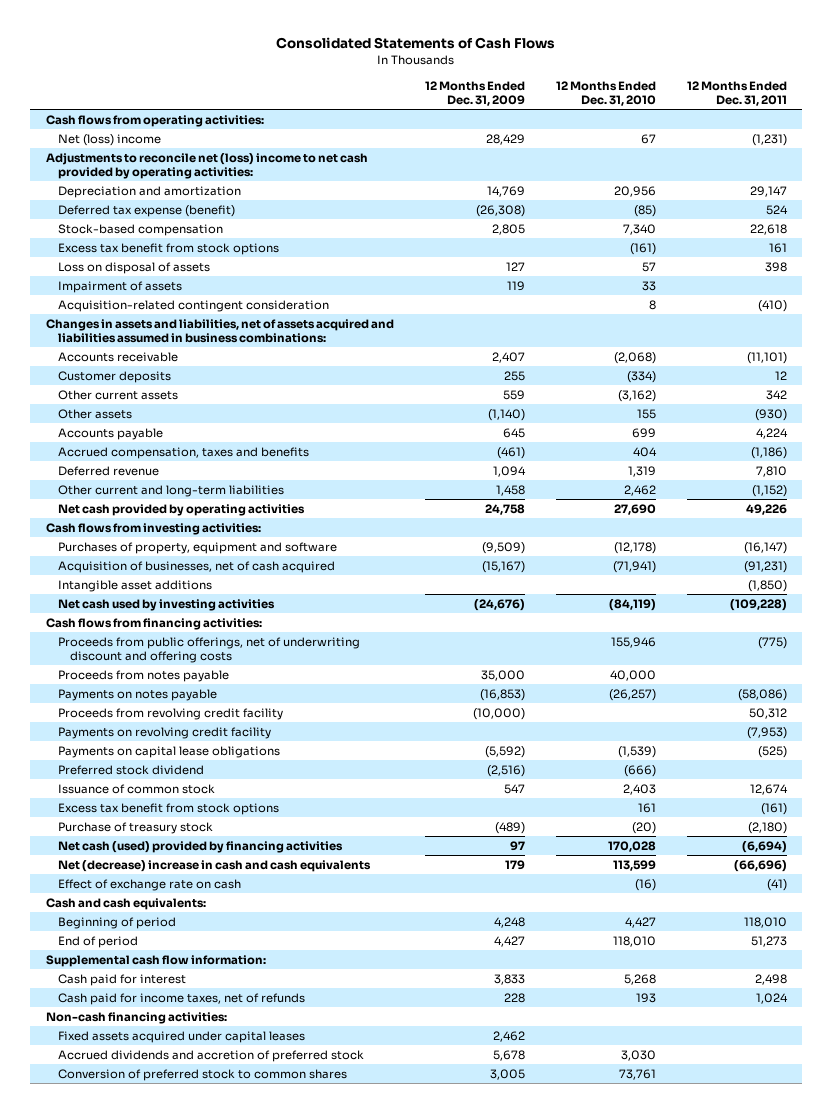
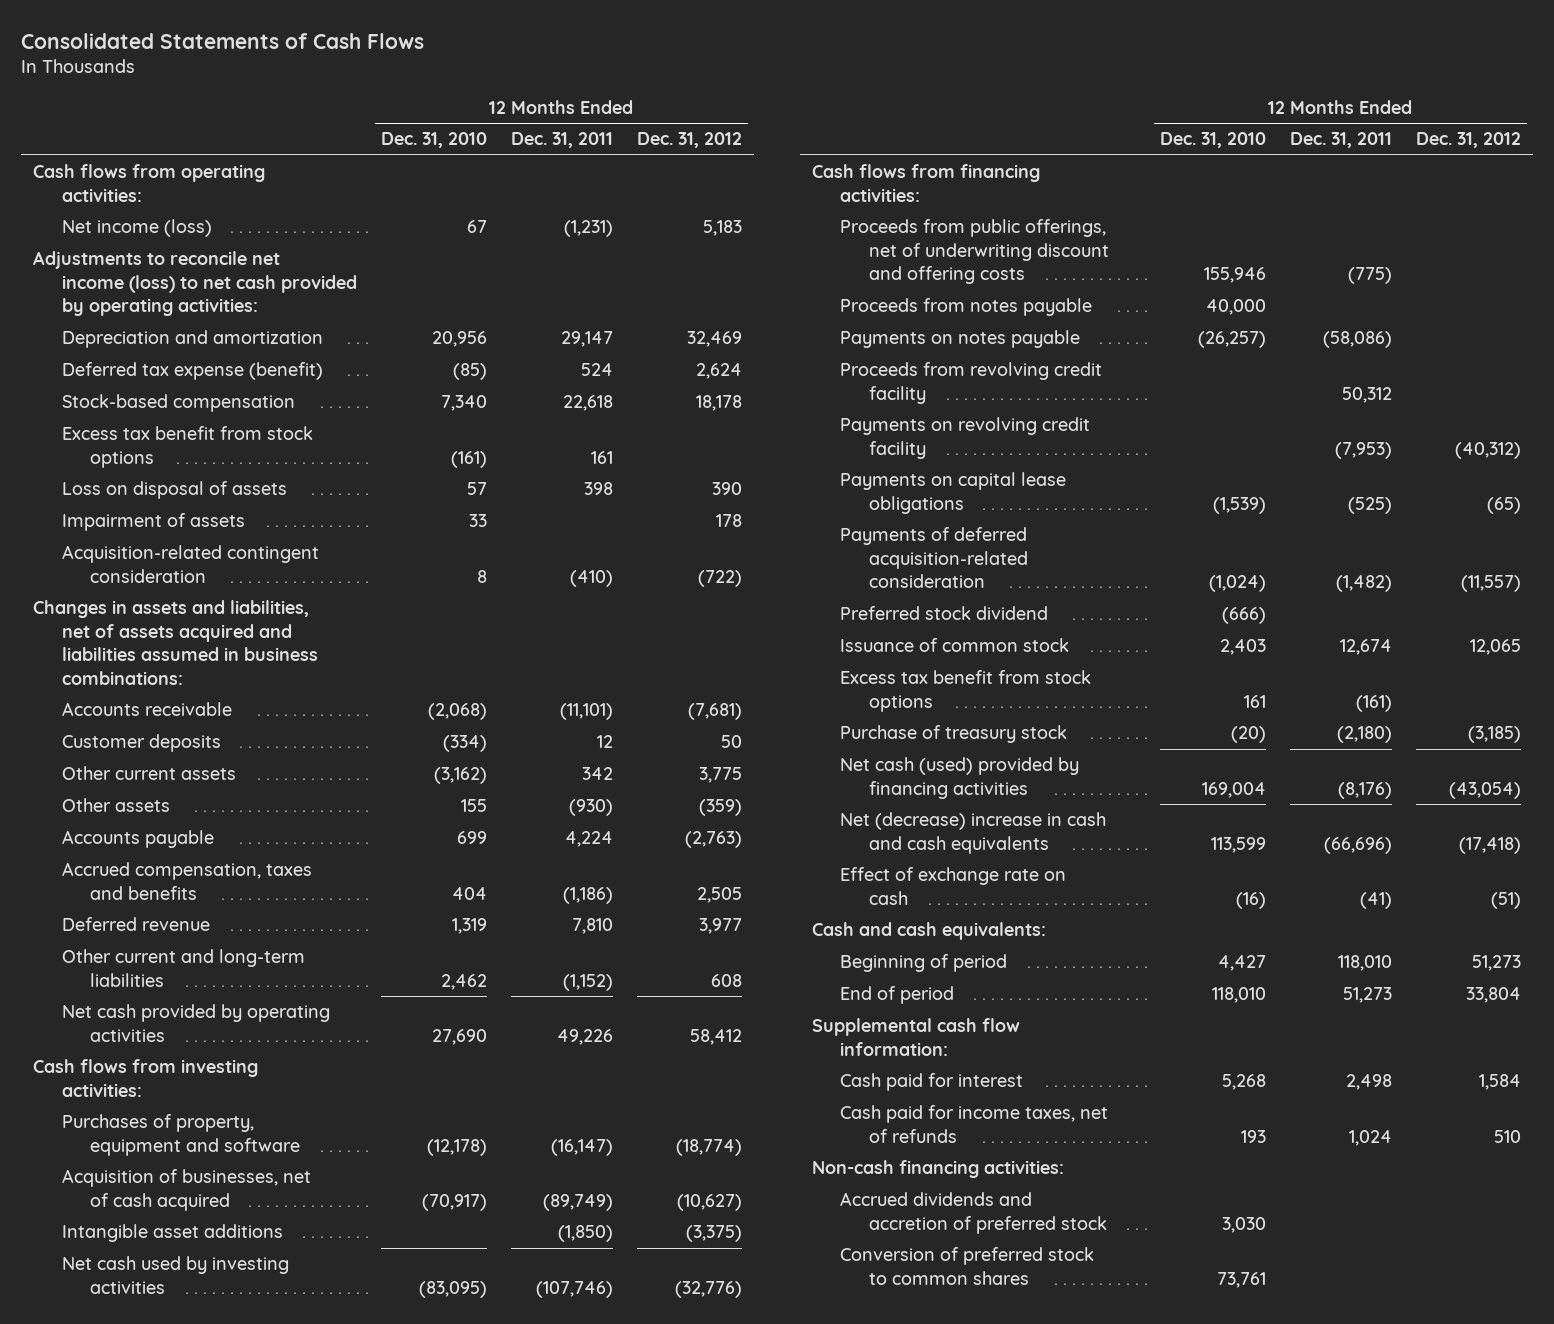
- | 12 Months Ended Dec. 31, 2009 | 12 Months Ended Dec. 31, 2010 | 12 Months Ended Dec. 31, 2011
+ | 12 Months Ended Dec. 31, 2010 | 12 Months Ended Dec. 31, 2011 | 12 Months Ended Dec. 31, 2012
- Net (loss) income | 28,429 | 67 | (1,231)
- Adjustments to reconcile net (loss) income to net cash provided by operating activities:
+ Net income (loss) | 67 | (1,231) | 5,183
+ Adjustments to reconcile net income (loss) to net cash provided by operating activities:
- Acquisition of businesses, net of cash acquired | (15,167) | (71,941) | (91,231)
+ Acquisition of businesses, net of cash acquired | (70,917) | (89,749) | (10,627)
- Net cash used by investing activities | (24,676) | (84,119) | (109,228)
+ Net cash used by investing activities | (83,095) | (107,746) | (32,776)
+ Payments of deferred acquisition-related consideration | (1,024) | (1,482) | (11,557)
- Net cash (used) provided by financing activities | 97 | 170,028 | (6,694)
+ Net cash (used) provided by financing activities | 169,004 | (8,176) | (43,054)
- Fixed assets acquired under capital leases | 2,462 | |

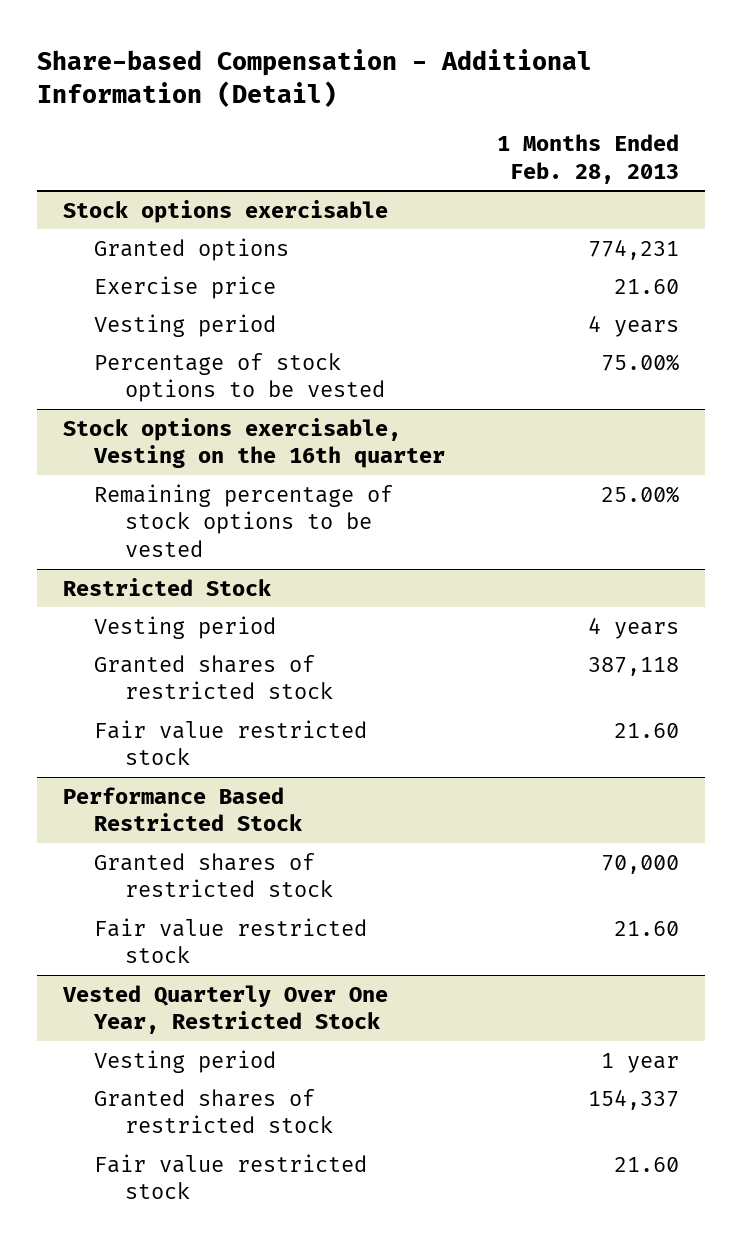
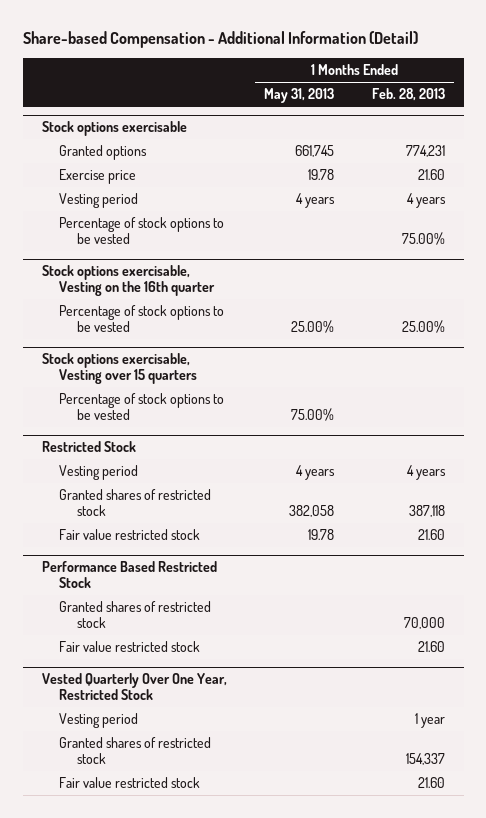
- | 1 Months Ended Feb. 28, 2013
+ | 1 Months Ended May 31, 2013 | 1 Months Ended Feb. 28, 2013
@ Stock options exercisable, Vesting on the 16th quarter
- Remaining percentage of stock options to be vested | 25.00%
+ Percentage of stock options to be vested | 25.00% | 25.00%
+ Stock options exercisable, Vesting over 15 quarters
+ Percentage of stock options to be vested | 75.00% |

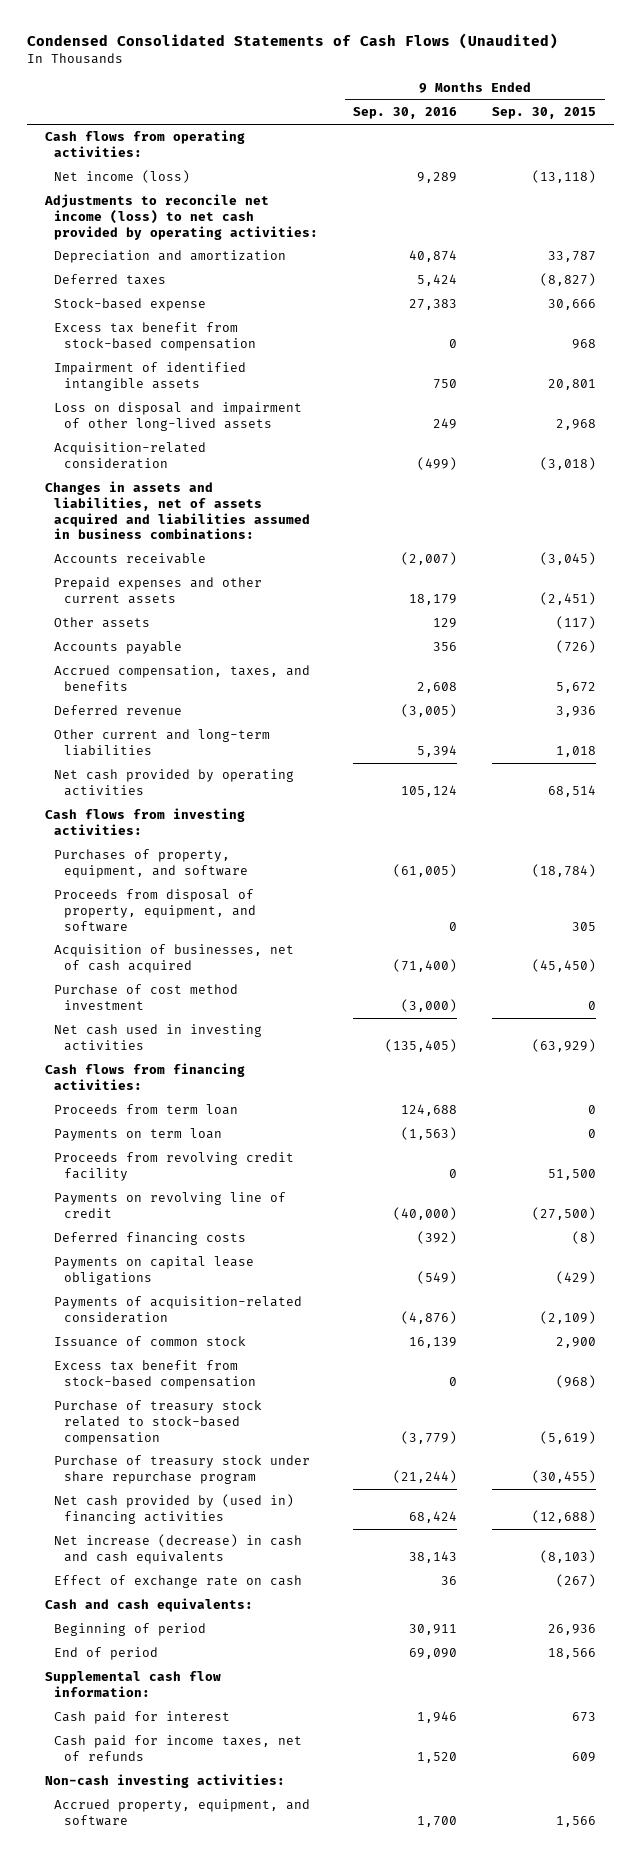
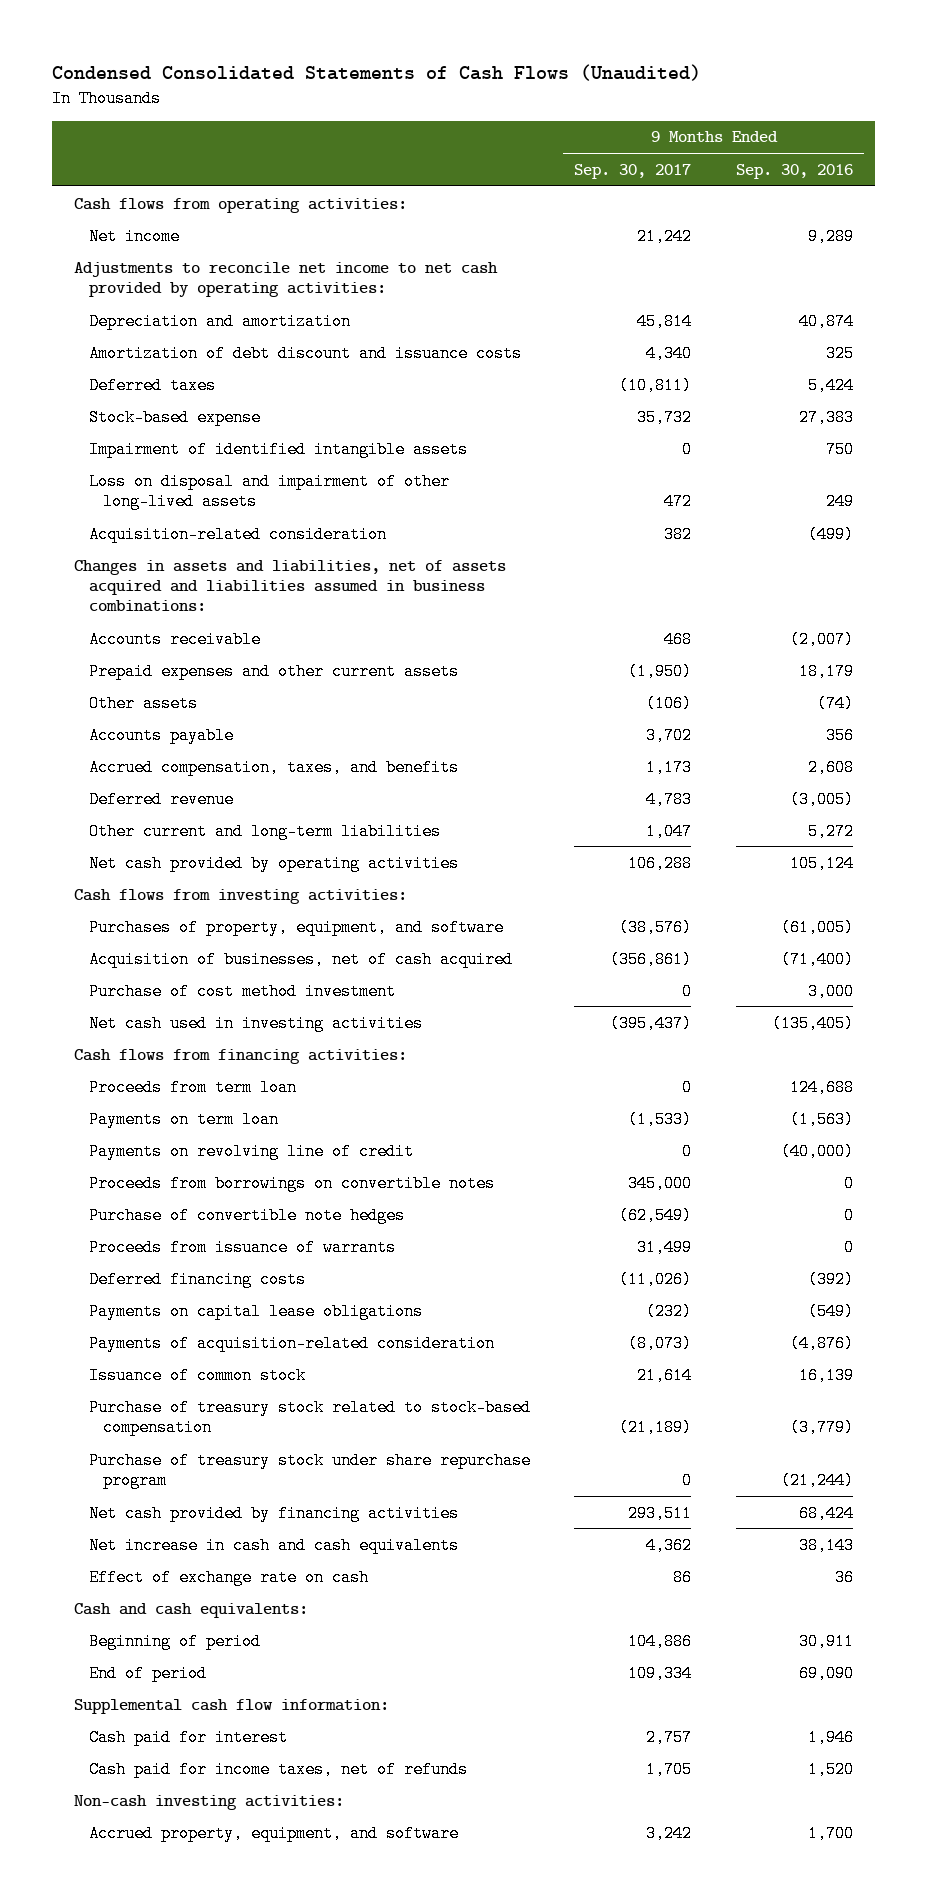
- | 9 Months Ended Sep. 30, 2016 | 9 Months Ended Sep. 30, 2015
+ | 9 Months Ended Sep. 30, 2017 | 9 Months Ended Sep. 30, 2016
- Net income (loss) | 9,289 | (13,118)
- Adjustments to reconcile net income (loss) to net cash provided by operating activities:
+ Net income | 21,242 | 9,289
+ Adjustments to reconcile net income to net cash provided by operating activities:
+ Amortization of debt discount and issuance costs | 4,340 | 325
- Excess tax benefit from stock-based compensation | 0 | 968
- Other assets | 129 | (117)
+ Other assets | (106) | (74)
- Other current and long-term liabilities | 5,394 | 1,018
+ Other current and long-term liabilities | 1,047 | 5,272
- Proceeds from disposal of property, equipment, and software | 0 | 305
- Purchase of cost method investment | (3,000) | 0
+ Purchase of cost method investment | 0 | 3,000
- Proceeds from revolving credit facility | 0 | 51,500
+ Proceeds from borrowings on convertible notes | 345,000 | 0
+ Purchase of convertible note hedges | (62,549) | 0
+ Proceeds from issuance of warrants | 31,499 | 0
- Excess tax benefit from stock-based compensation | 0 | (968)
- Net cash provided by (used in) financing activities | 68,424 | (12,688)
- Net increase (decrease) in cash and cash equivalents | 38,143 | (8,103)
+ Net cash provided by financing activities | 293,511 | 68,424
+ Net increase in cash and cash equivalents | 4,362 | 38,143

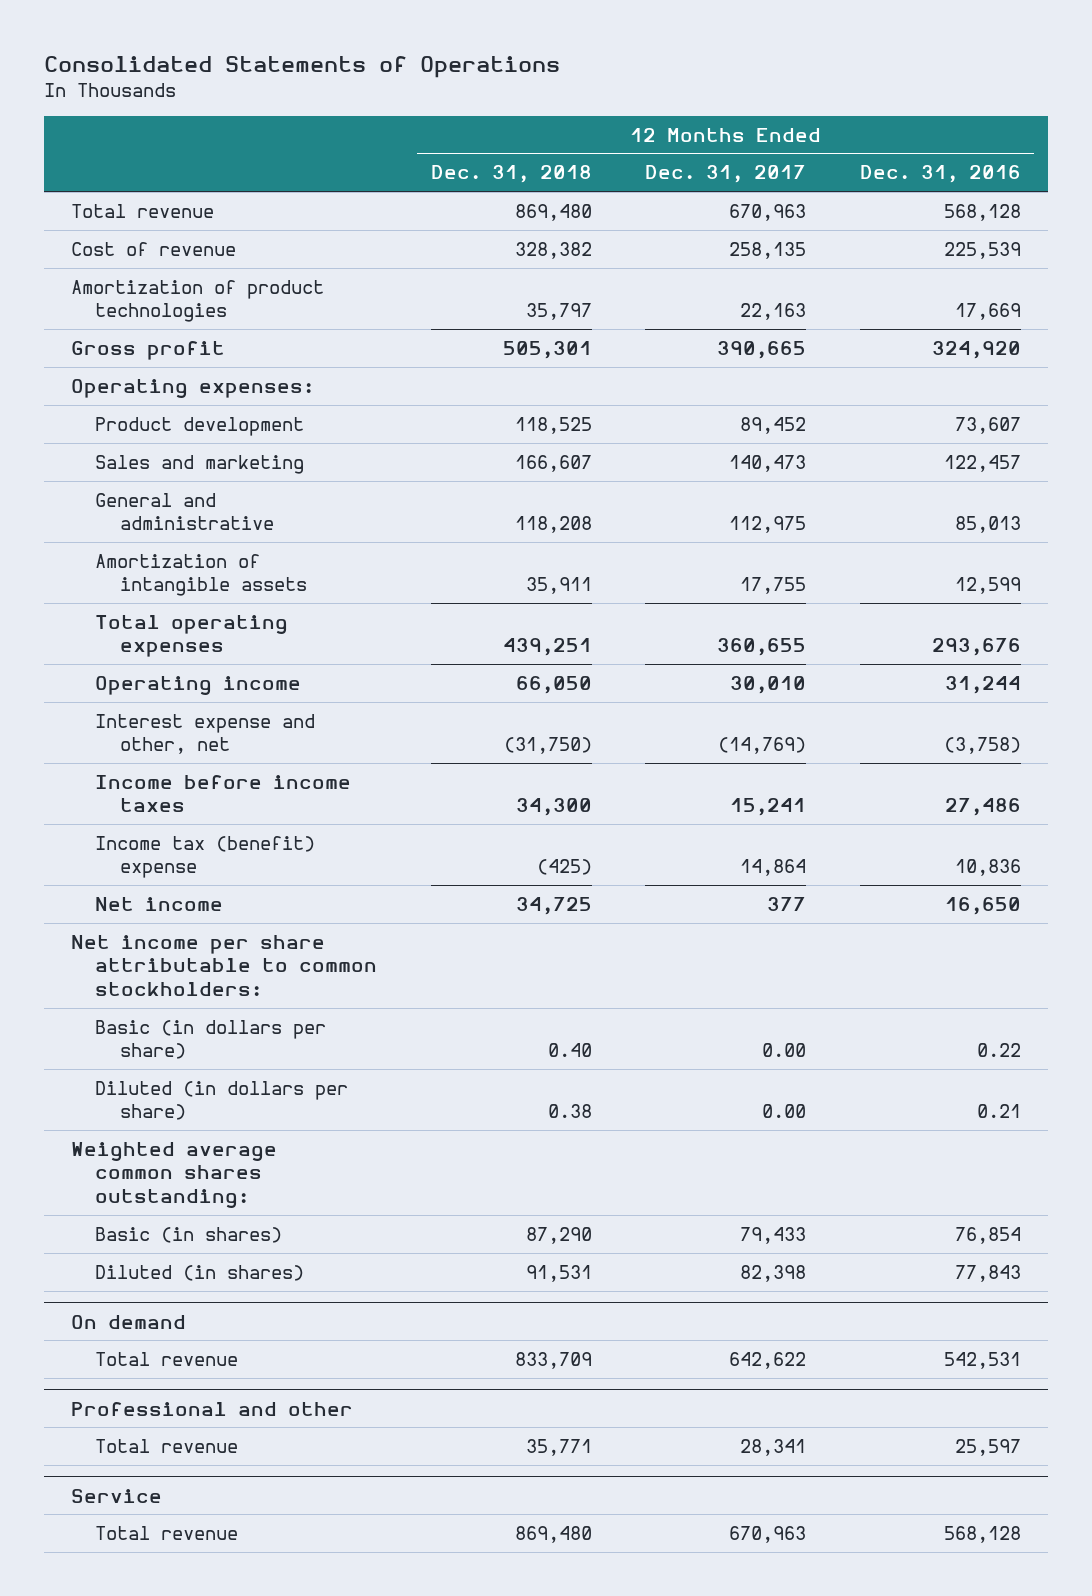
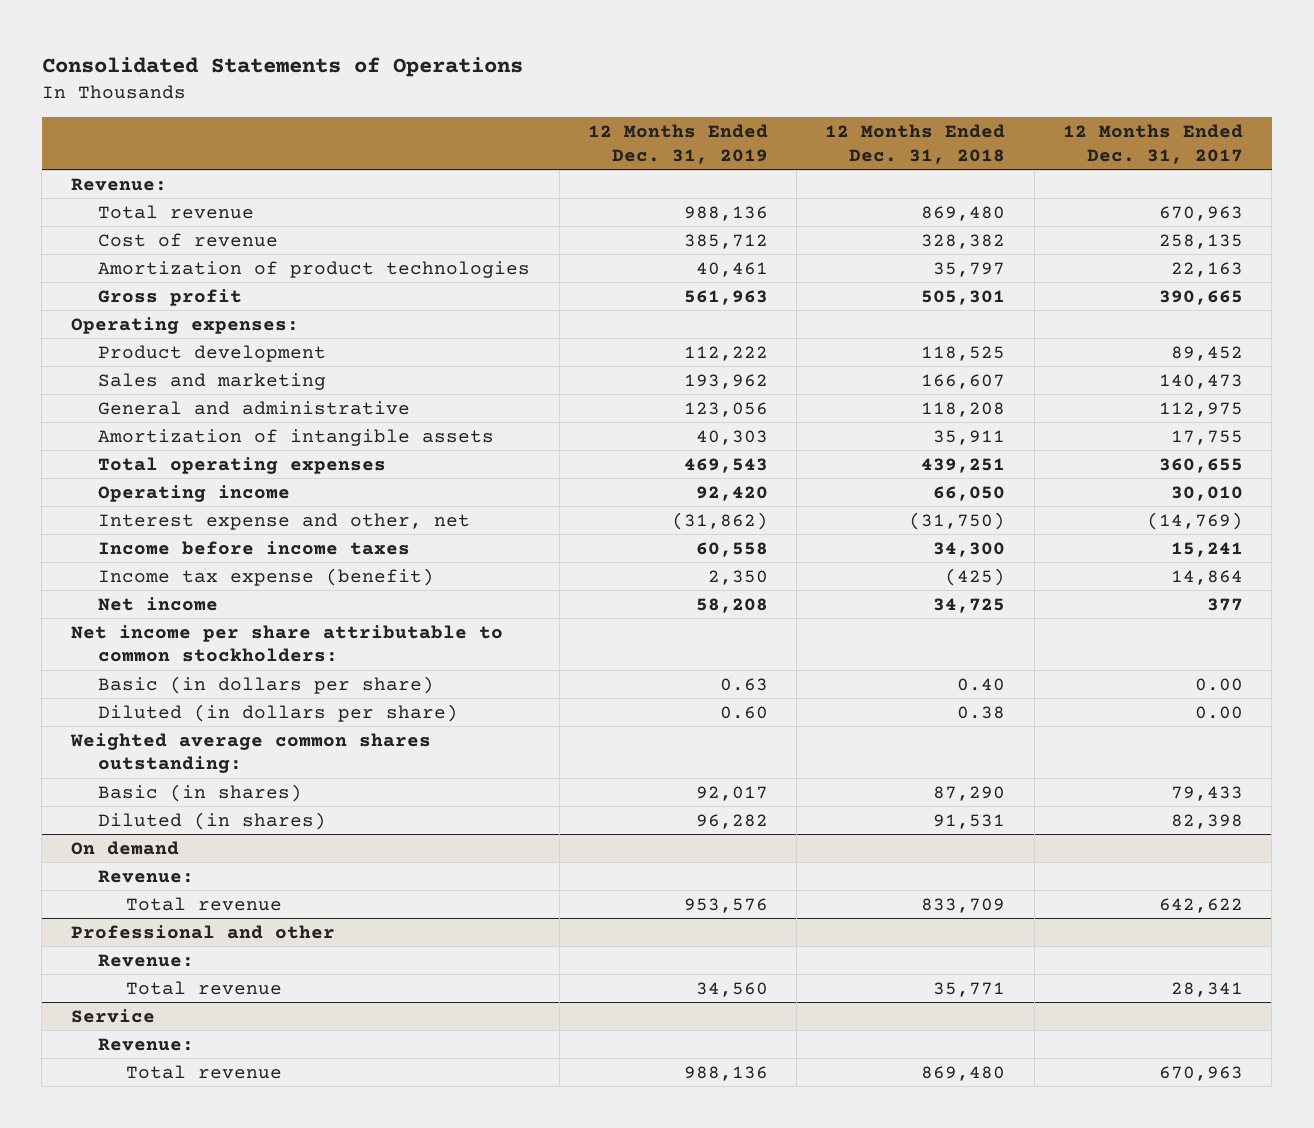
- | 12 Months Ended Dec. 31, 2018 | 12 Months Ended Dec. 31, 2017 | 12 Months Ended Dec. 31, 2016
+ | 12 Months Ended Dec. 31, 2019 | 12 Months Ended Dec. 31, 2018 | 12 Months Ended Dec. 31, 2017
+ Revenue:
- Income tax (benefit) expense | (425) | 14,864 | 10,836
+ Income tax expense (benefit) | 2,350 | (425) | 14,864
@ On demand
+ Revenue:
@ Professional and other
+ Revenue:
@ Service
+ Revenue:

